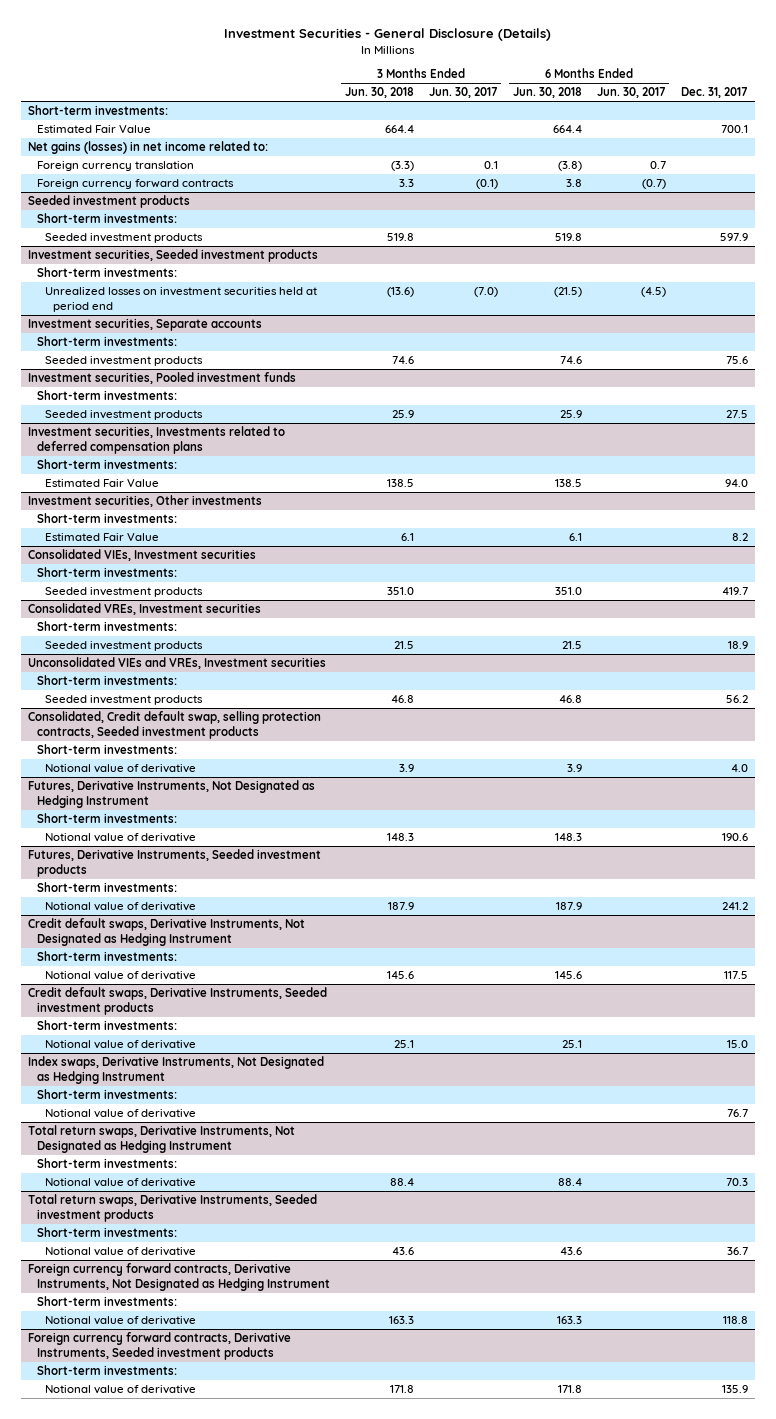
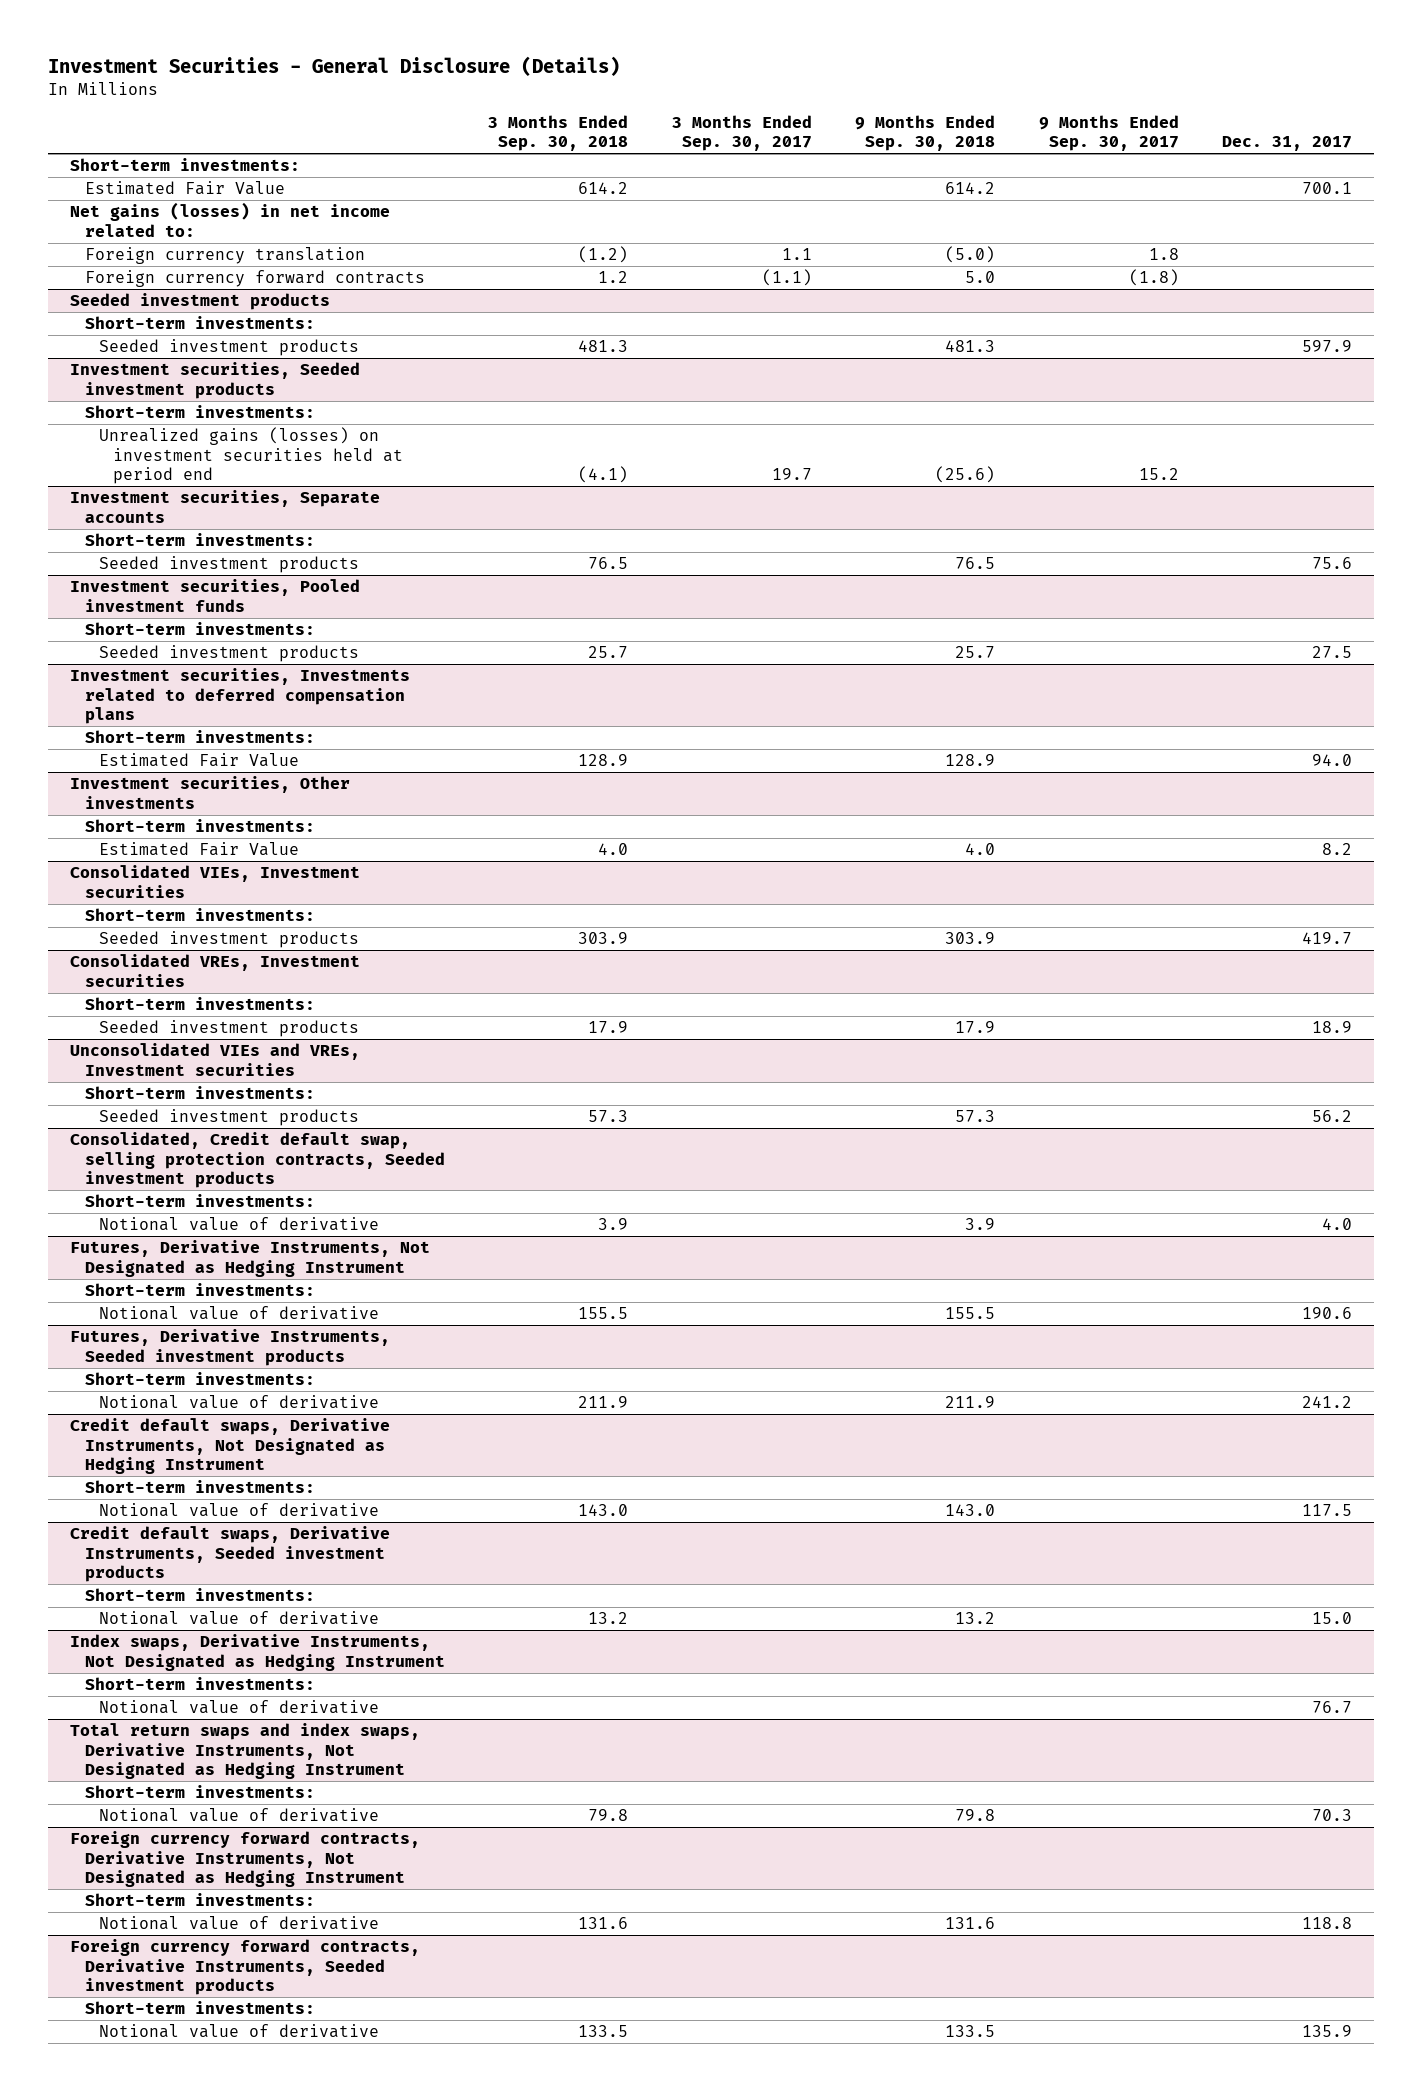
- | 3 Months Ended Jun. 30, 2018 | 3 Months Ended Jun. 30, 2017 | 6 Months Ended Jun. 30, 2018 | 6 Months Ended Jun. 30, 2017 | Dec. 31, 2017
+ | 3 Months Ended Sep. 30, 2018 | 3 Months Ended Sep. 30, 2017 | 9 Months Ended Sep. 30, 2018 | 9 Months Ended Sep. 30, 2017 | Dec. 31, 2017
@ Investment securities, Seeded investment products
- Unrealized losses on investment securities held at period end | (13.6) | (7.0) | (21.5) | (4.5) |
+ Unrealized gains (losses) on investment securities held at period end | (4.1) | 19.7 | (25.6) | 15.2 |
- Total return swaps, Derivative Instruments, Not Designated as Hedging Instrument
+ Total return swaps and index swaps, Derivative Instruments, Not Designated as Hedging Instrument
- Total return swaps, Derivative Instruments, Seeded investment products
- Short-term investments:
- Notional value of derivative | 43.6 | | 43.6 | | 36.7

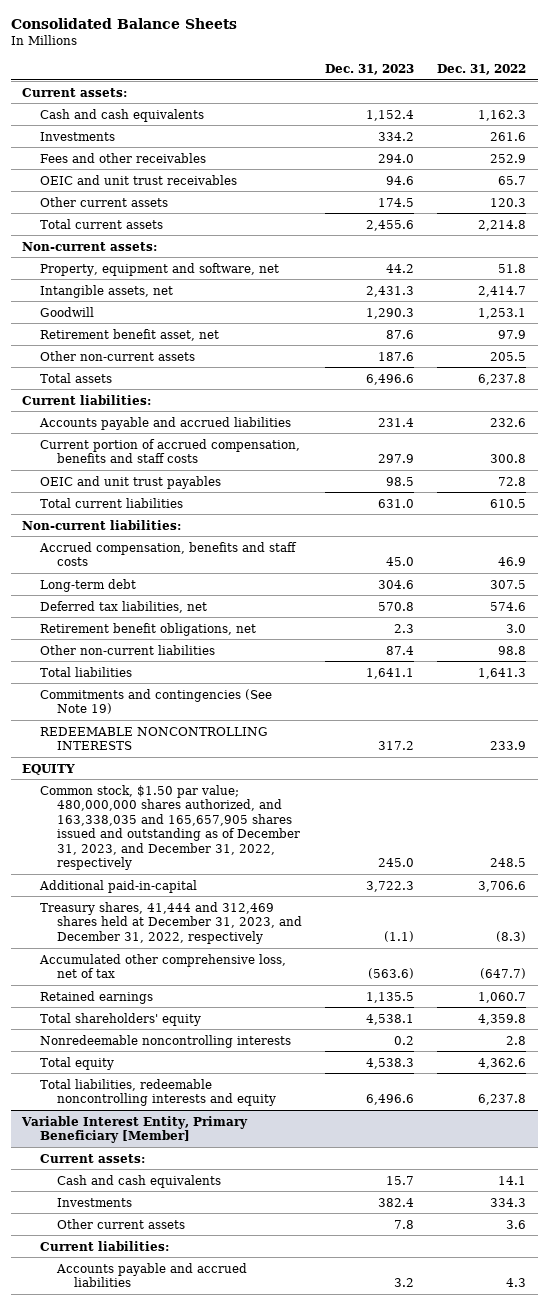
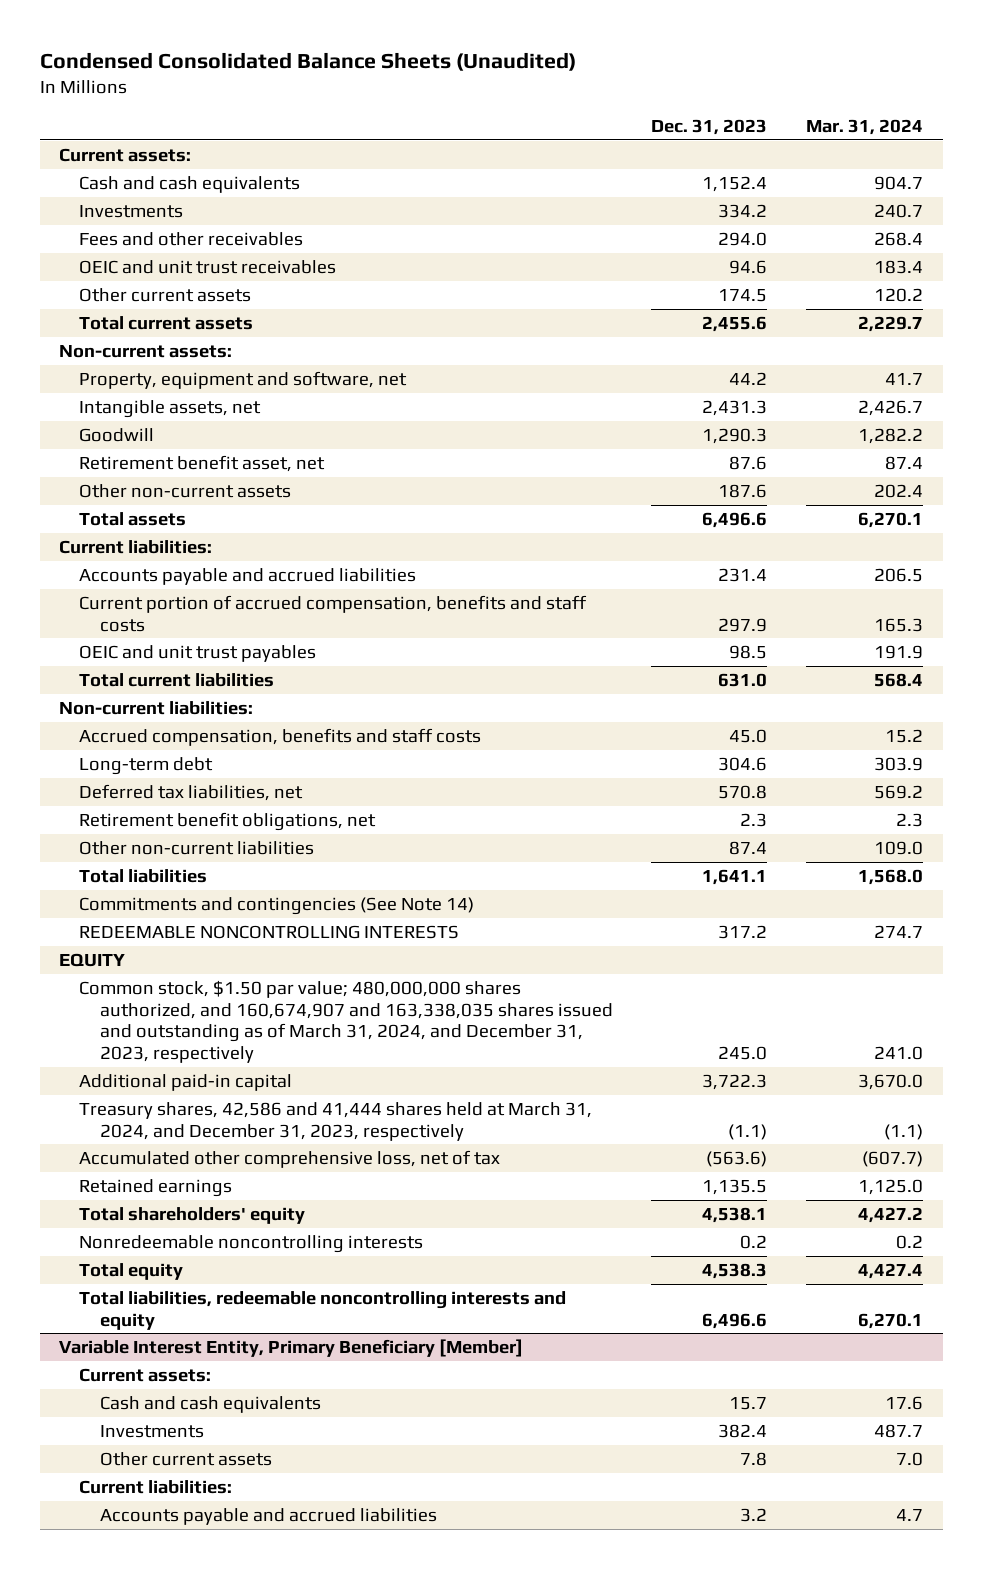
- Consolidated Balance Sheets
+ Condensed Consolidated Balance Sheets (Unaudited)
- | Dec. 31, 2023 | Dec. 31, 2022
+ | Dec. 31, 2023 | Mar. 31, 2024
- Commitments and contingencies (See Note 19)
+ Commitments and contingencies (See Note 14)
- Common stock, $1.50 par value; 480,000,000 shares authorized, and 163,338,035 and 165,657,905 shares issued and outstanding as of December 31, 2023, and December 31, 2022, respectively | 245.0 | 248.5
- Additional paid-in-capital | 3,722.3 | 3,706.6
- Treasury shares, 41,444 and 312,469 shares held at December 31, 2023, and December 31, 2022, respectively | (1.1) | (8.3)
+ Common stock, $1.50 par value; 480,000,000 shares authorized, and 160,674,907 and 163,338,035 shares issued and outstanding as of March 31, 2024, and December 31, 2023, respectively | 245.0 | 241.0
+ Additional paid-in capital | 3,722.3 | 3,670.0
+ Treasury shares, 42,586 and 41,444 shares held at March 31, 2024, and December 31, 2023, respectively | (1.1) | (1.1)

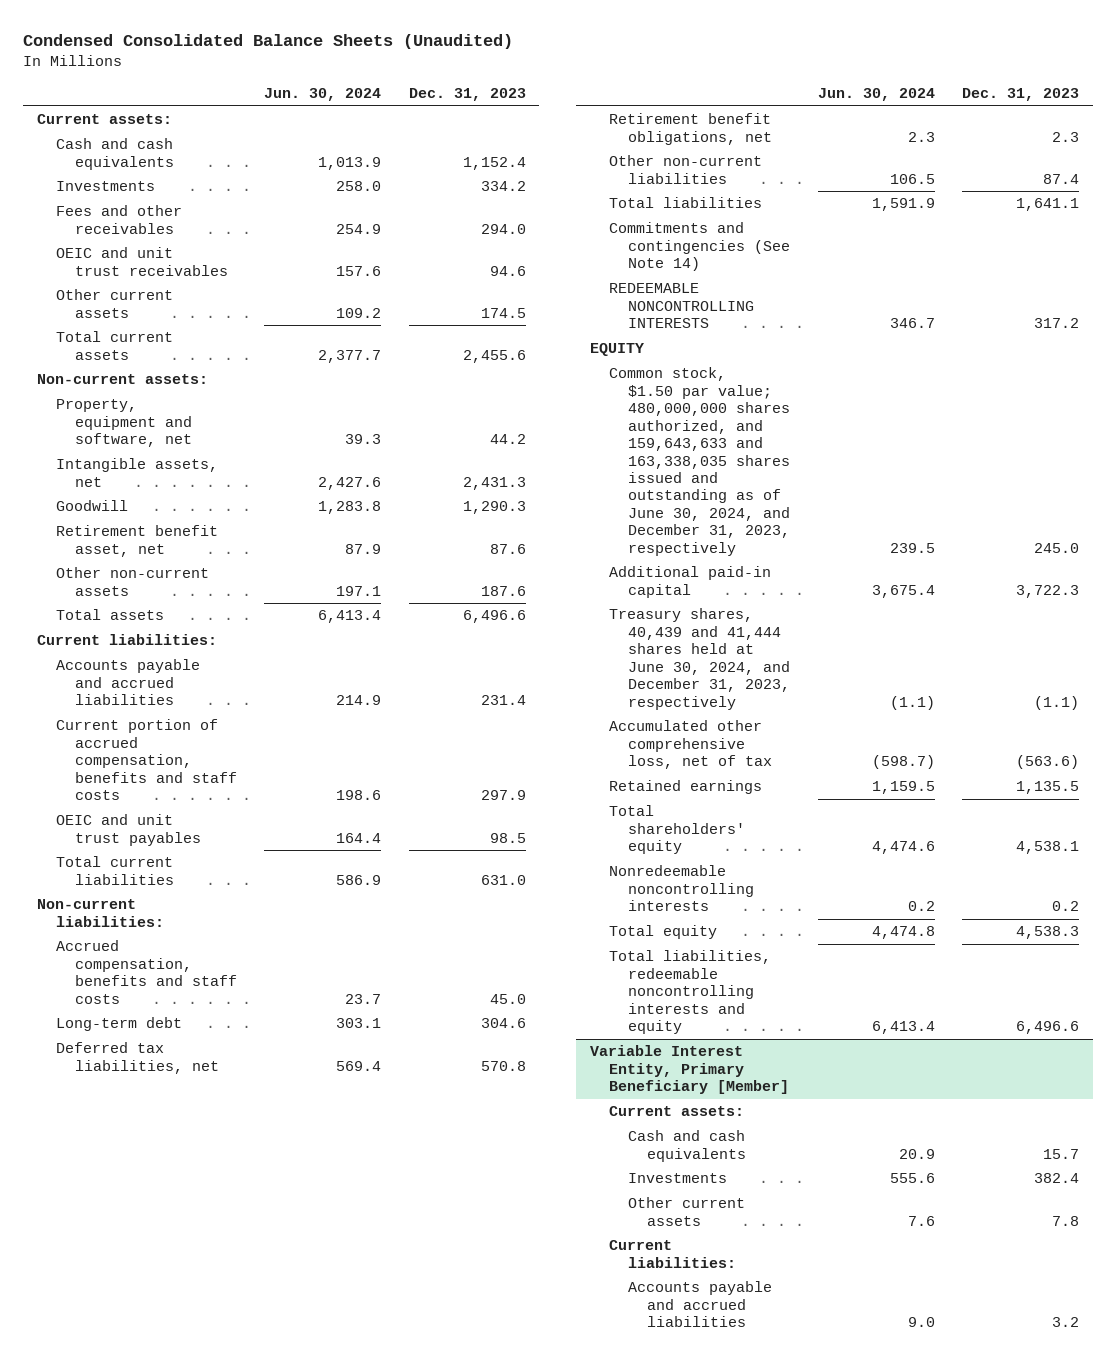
- | Dec. 31, 2023 | Mar. 31, 2024
+ | Jun. 30, 2024 | Dec. 31, 2023
- Common stock, $1.50 par value; 480,000,000 shares authorized, and 160,674,907 and 163,338,035 shares issued and outstanding as of March 31, 2024, and December 31, 2023, respectively | 245.0 | 241.0
+ Common stock, $1.50 par value; 480,000,000 shares authorized, and 159,643,633 and 163,338,035 shares issued and outstanding as of June 30, 2024, and December 31, 2023, respectively | 239.5 | 245.0
- Treasury shares, 42,586 and 41,444 shares held at March 31, 2024, and December 31, 2023, respectively | (1.1) | (1.1)
+ Treasury shares, 40,439 and 41,444 shares held at June 30, 2024, and December 31, 2023, respectively | (1.1) | (1.1)

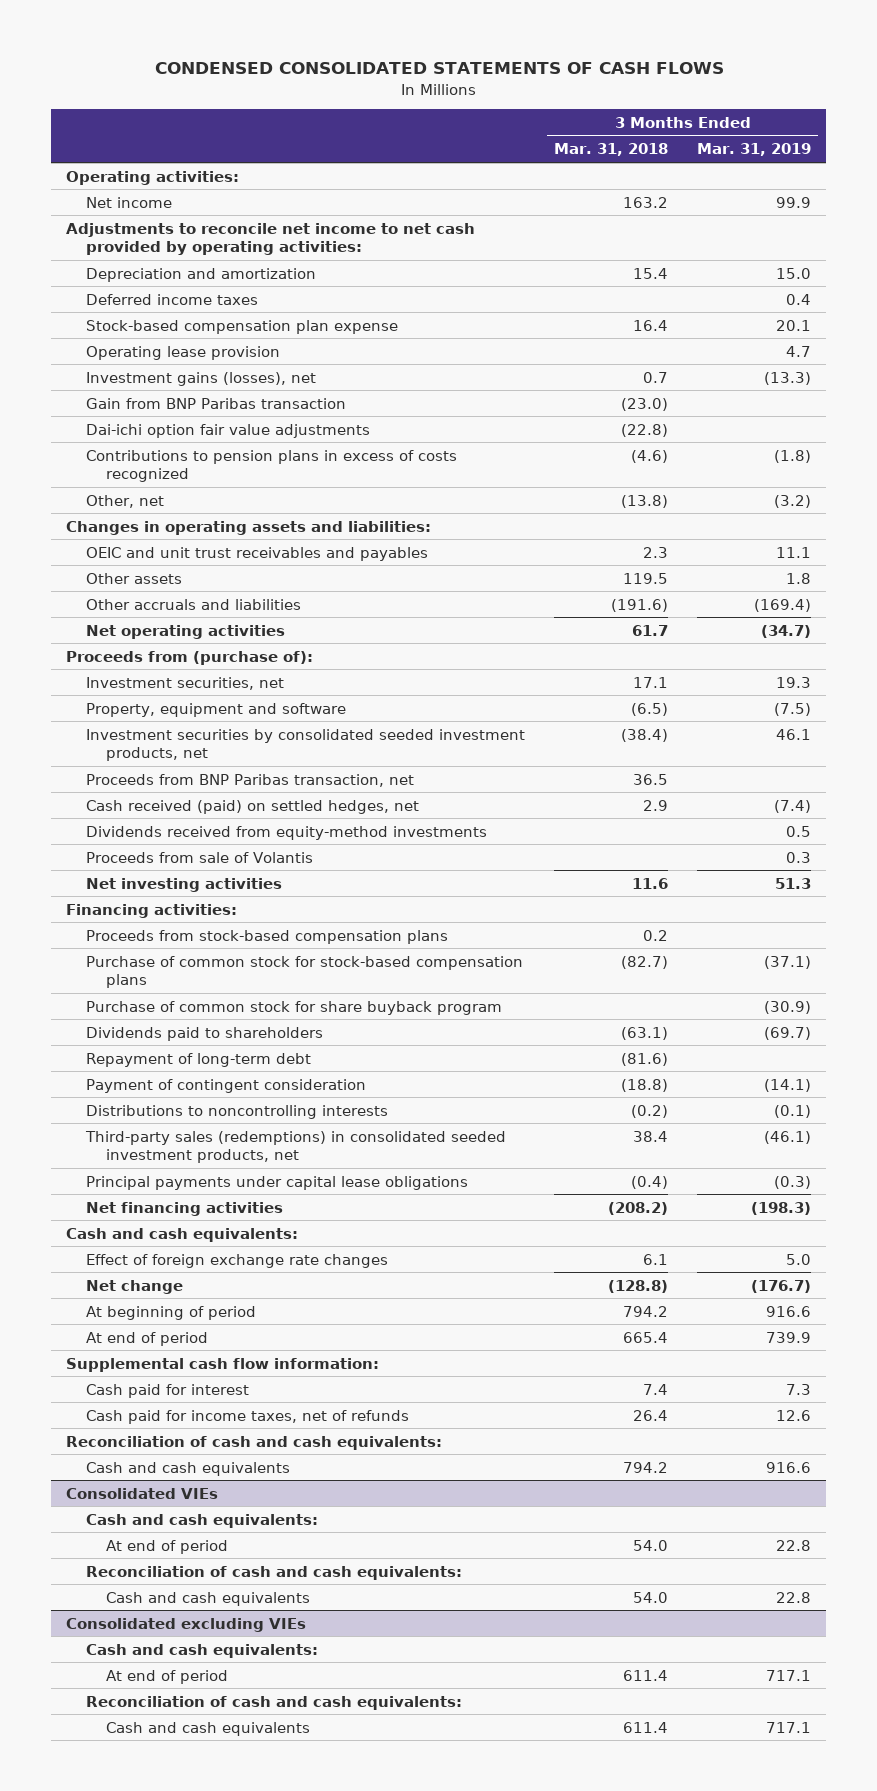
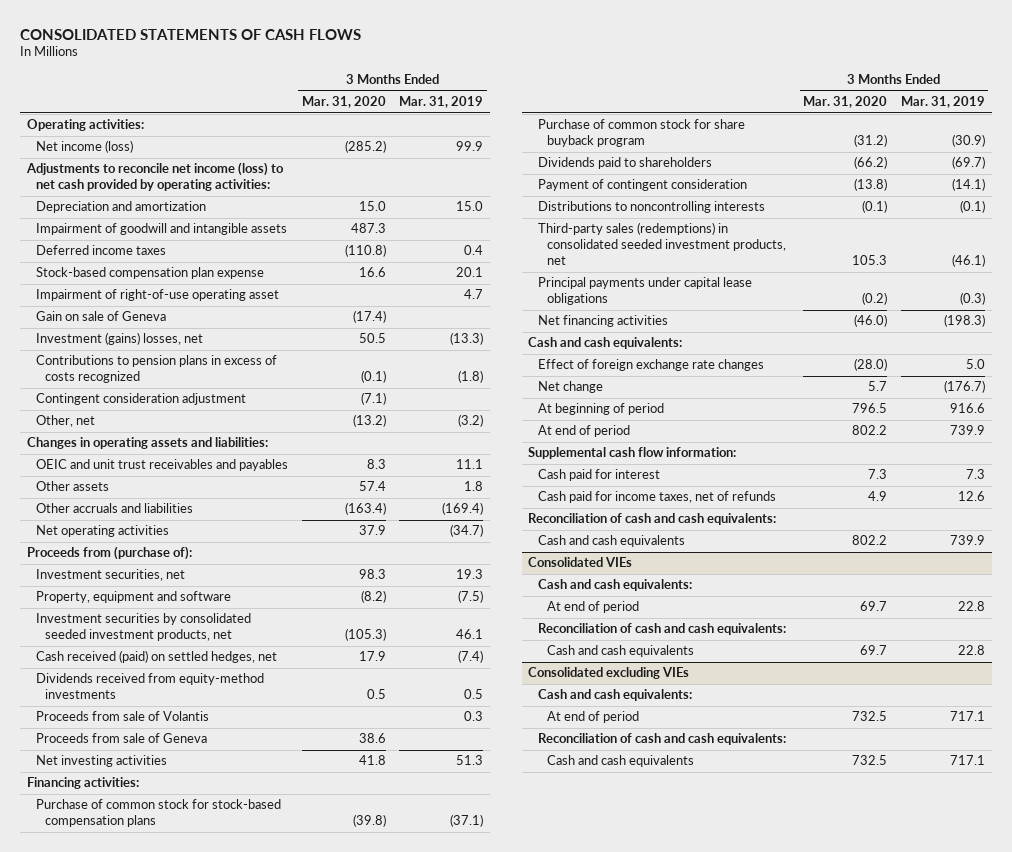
- CONDENSED CONSOLIDATED STATEMENTS OF CASH FLOWS
+ CONSOLIDATED STATEMENTS OF CASH FLOWS
- | 3 Months Ended Mar. 31, 2018 | 3 Months Ended Mar. 31, 2019
+ | 3 Months Ended Mar. 31, 2020 | 3 Months Ended Mar. 31, 2019
- Net income | 163.2 | 99.9
- Adjustments to reconcile net income to net cash provided by operating activities:
+ Net income (loss) | (285.2) | 99.9
+ Adjustments to reconcile net income (loss) to net cash provided by operating activities:
+ Impairment of goodwill and intangible assets | 487.3 |
- Operating lease provision | | 4.7
- Investment gains (losses), net | 0.7 | (13.3)
- Gain from BNP Paribas transaction | (23.0) |
- Dai-ichi option fair value adjustments | (22.8) |
+ Impairment of right-of-use operating asset | | 4.7
+ Gain on sale of Geneva | (17.4) |
+ Investment (gains) losses, net | 50.5 | (13.3)
+ Contingent consideration adjustment | (7.1) |
- Proceeds from BNP Paribas transaction, net | 36.5 |
+ Proceeds from sale of Geneva | 38.6 |
- Proceeds from stock-based compensation plans | 0.2 |
- Repayment of long-term debt | (81.6) |
- Cash and cash equivalents | 794.2 | 916.6
+ Cash and cash equivalents | 802.2 | 739.9

